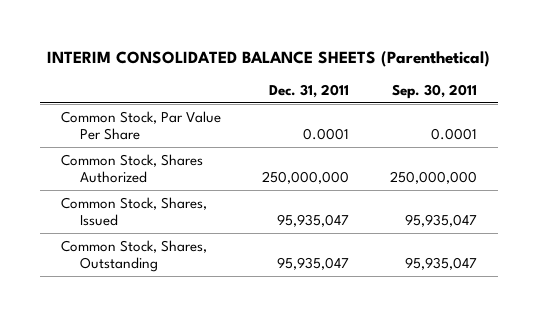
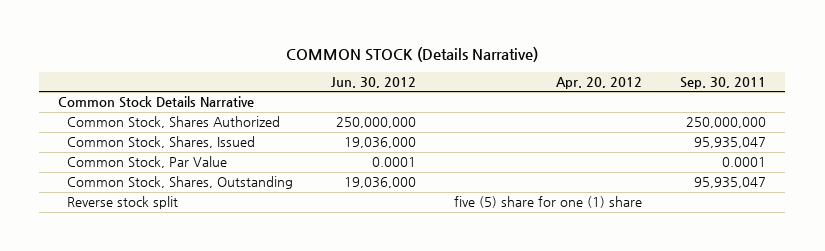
- INTERIM CONSOLIDATED BALANCE SHEETS (Parenthetical)
+ COMMON STOCK (Details Narrative)
- | Dec. 31, 2011 | Sep. 30, 2011
+ | Jun. 30, 2012 | Apr. 20, 2012 | Sep. 30, 2011
- Common Stock, Par Value Per Share | 0.0001 | 0.0001
+ Common Stock Details Narrative
+ Common Stock, Par Value | 0.0001 | | 0.0001
+ Reverse stock split | | five (5) share for one (1) share |

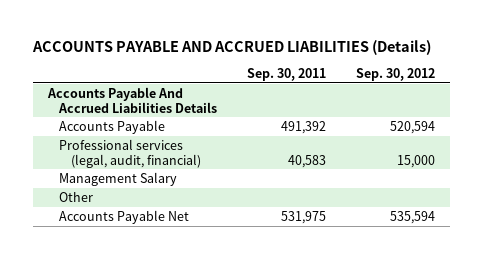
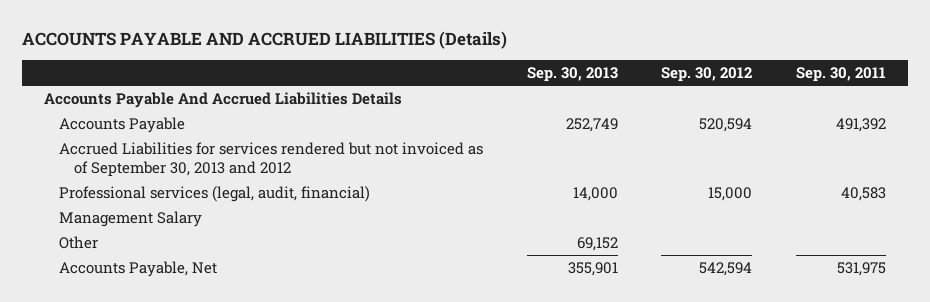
- | Sep. 30, 2011 | Sep. 30, 2012
+ | Sep. 30, 2013 | Sep. 30, 2012 | Sep. 30, 2011
+ Accrued Liabilities for services rendered but not invoiced as of September 30, 2013 and 2012
- Accounts Payable Net | 531,975 | 535,594
+ Accounts Payable, Net | 355,901 | 542,594 | 531,975

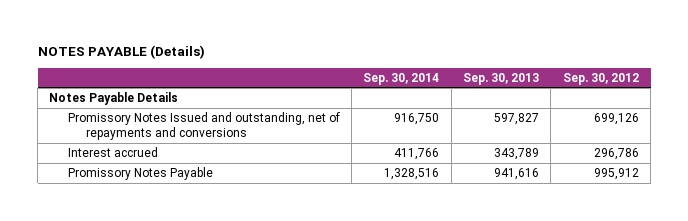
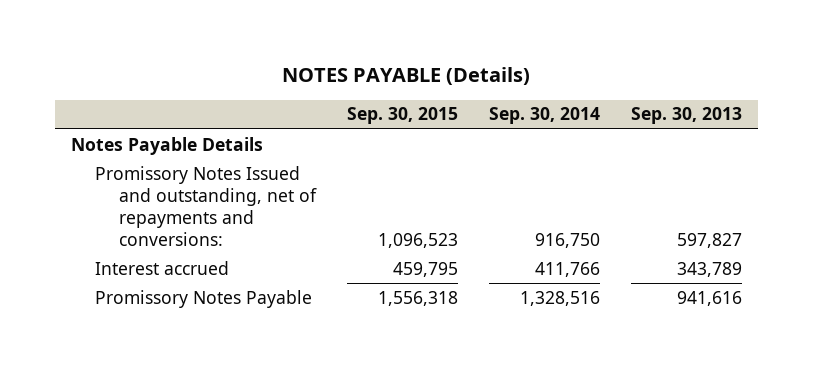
- | Sep. 30, 2014 | Sep. 30, 2013 | Sep. 30, 2012
+ | Sep. 30, 2015 | Sep. 30, 2014 | Sep. 30, 2013
- Promissory Notes Issued and outstanding, net of repayments and conversions | 916,750 | 597,827 | 699,126
+ Promissory Notes Issued and outstanding, net of repayments and conversions: | 1,096,523 | 916,750 | 597,827

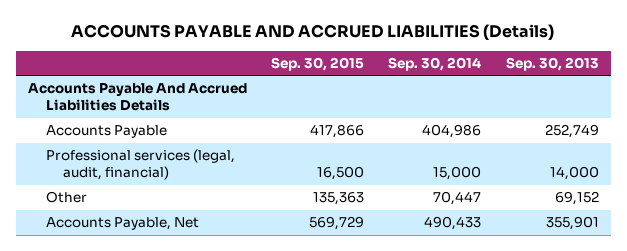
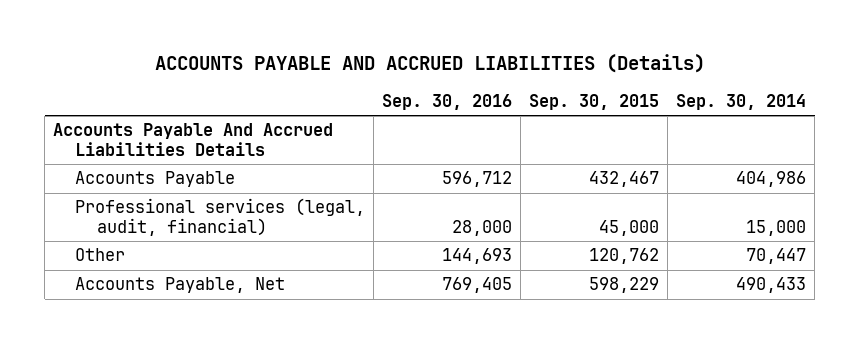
- | Sep. 30, 2015 | Sep. 30, 2014 | Sep. 30, 2013
+ | Sep. 30, 2016 | Sep. 30, 2015 | Sep. 30, 2014
- Accounts Payable | 417,866 | 404,986 | 252,749
- Professional services (legal, audit, financial) | 16,500 | 15,000 | 14,000
- Other | 135,363 | 70,447 | 69,152
- Accounts Payable, Net | 569,729 | 490,433 | 355,901
+ Accounts Payable | 596,712 | 432,467 | 404,986
+ Professional services (legal, audit, financial) | 28,000 | 45,000 | 15,000
+ Other | 144,693 | 120,762 | 70,447
+ Accounts Payable, Net | 769,405 | 598,229 | 490,433

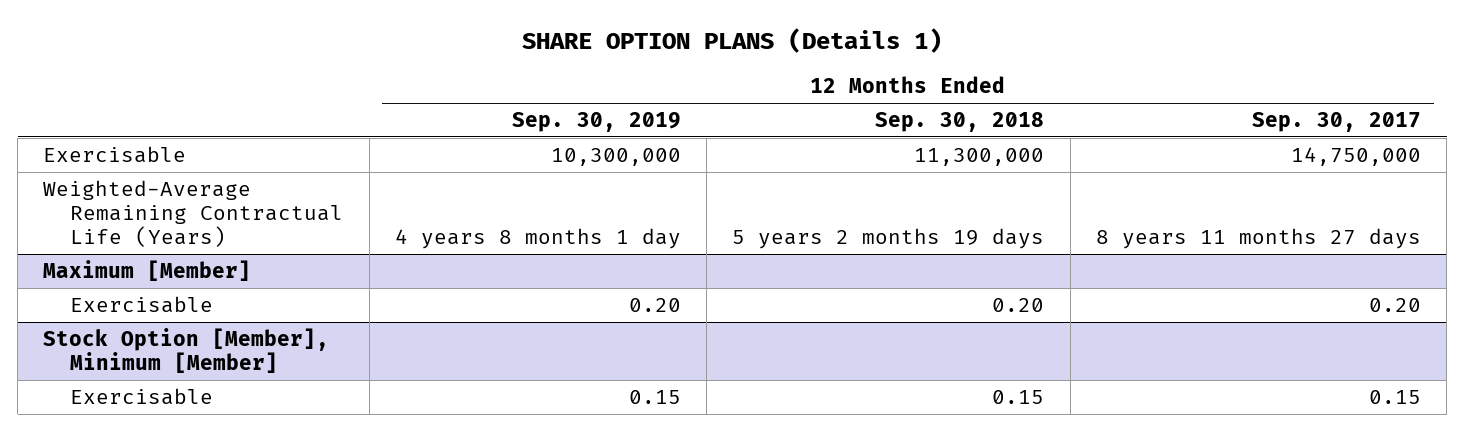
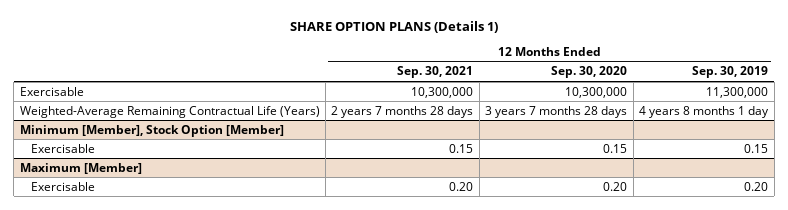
- | 12 Months Ended Sep. 30, 2019 | 12 Months Ended Sep. 30, 2018 | 12 Months Ended Sep. 30, 2017
+ | 12 Months Ended Sep. 30, 2021 | 12 Months Ended Sep. 30, 2020 | 12 Months Ended Sep. 30, 2019
- Exercisable | 10,300,000 | 11,300,000 | 14,750,000
+ Exercisable | 10,300,000 | 10,300,000 | 11,300,000
+ Minimum [Member], Stock Option [Member]
+ Exercisable | 0.15 | 0.15 | 0.15
- Stock Option [Member], Minimum [Member]
- Exercisable | 0.15 | 0.15 | 0.15

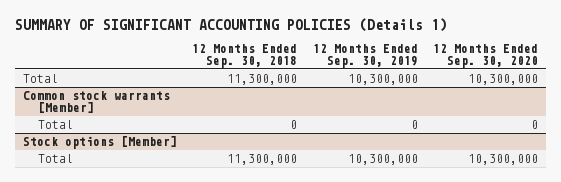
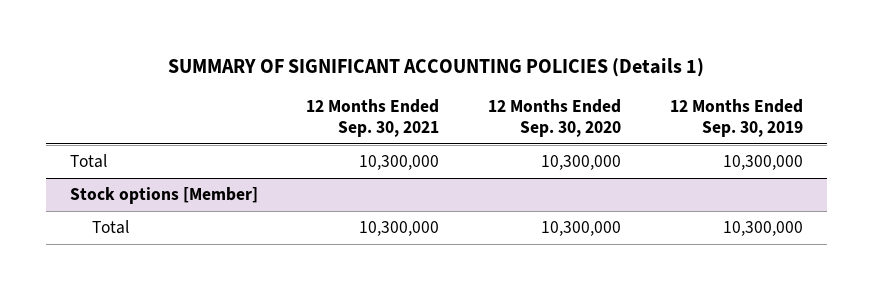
- | 12 Months Ended Sep. 30, 2018 | 12 Months Ended Sep. 30, 2019 | 12 Months Ended Sep. 30, 2020
+ | 12 Months Ended Sep. 30, 2021 | 12 Months Ended Sep. 30, 2020 | 12 Months Ended Sep. 30, 2019
- Common stock warrants [Member]
- Total | 0 | 0 | 0

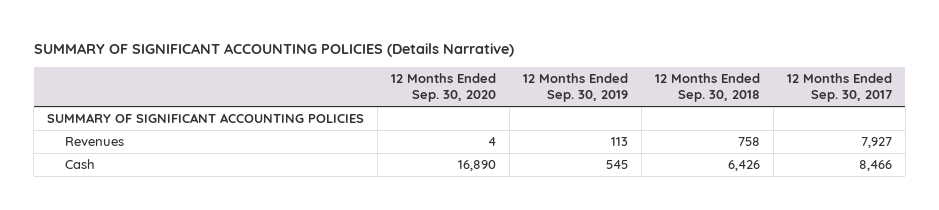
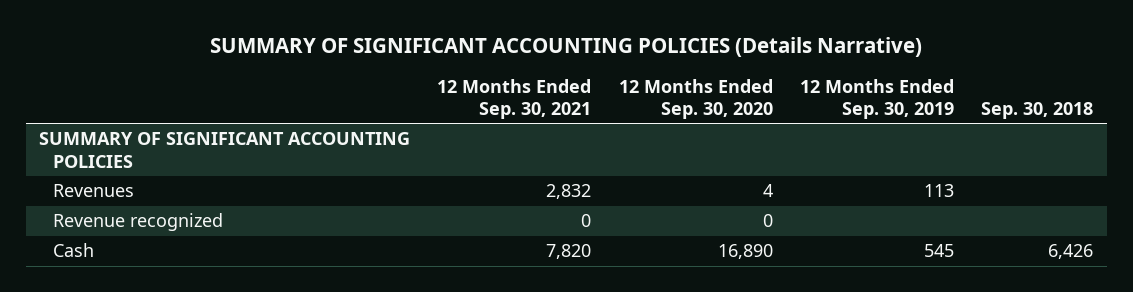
- | 12 Months Ended Sep. 30, 2020 | 12 Months Ended Sep. 30, 2019 | 12 Months Ended Sep. 30, 2018 | 12 Months Ended Sep. 30, 2017
+ | 12 Months Ended Sep. 30, 2021 | 12 Months Ended Sep. 30, 2020 | 12 Months Ended Sep. 30, 2019 | Sep. 30, 2018
+ Revenue recognized | 0 | 0 | |

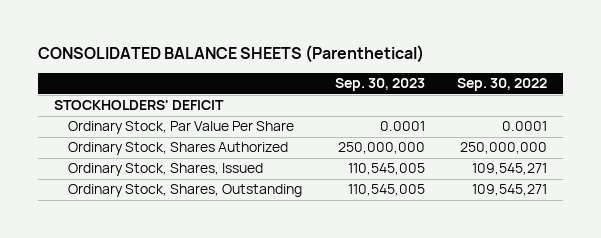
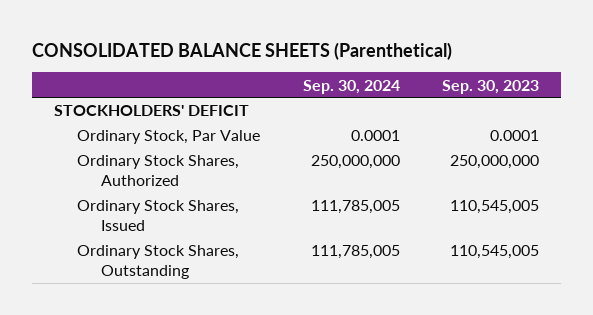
- | Sep. 30, 2023 | Sep. 30, 2022
+ | Sep. 30, 2024 | Sep. 30, 2023
- Ordinary Stock, Par Value Per Share | 0.0001 | 0.0001
- Ordinary Stock, Shares Authorized | 250,000,000 | 250,000,000
- Ordinary Stock, Shares, Issued | 110,545,005 | 109,545,271
- Ordinary Stock, Shares, Outstanding | 110,545,005 | 109,545,271
+ Ordinary Stock, Par Value | 0.0001 | 0.0001
+ Ordinary Stock Shares, Authorized | 250,000,000 | 250,000,000
+ Ordinary Stock Shares, Issued | 111,785,005 | 110,545,005
+ Ordinary Stock Shares, Outstanding | 111,785,005 | 110,545,005

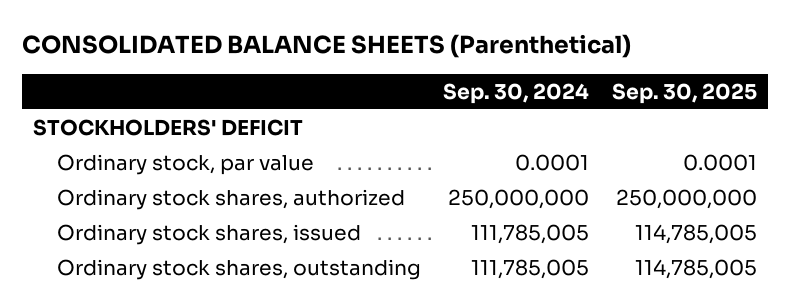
- | Sep. 30, 2024 | Sep. 30, 2023
+ | Sep. 30, 2024 | Sep. 30, 2025
- Ordinary Stock, Par Value | 0.0001 | 0.0001
- Ordinary Stock Shares, Authorized | 250,000,000 | 250,000,000
- Ordinary Stock Shares, Issued | 111,785,005 | 110,545,005
- Ordinary Stock Shares, Outstanding | 111,785,005 | 110,545,005
+ Ordinary stock, par value | 0.0001 | 0.0001
+ Ordinary stock shares, authorized | 250,000,000 | 250,000,000
+ Ordinary stock shares, issued | 111,785,005 | 114,785,005
+ Ordinary stock shares, outstanding | 111,785,005 | 114,785,005

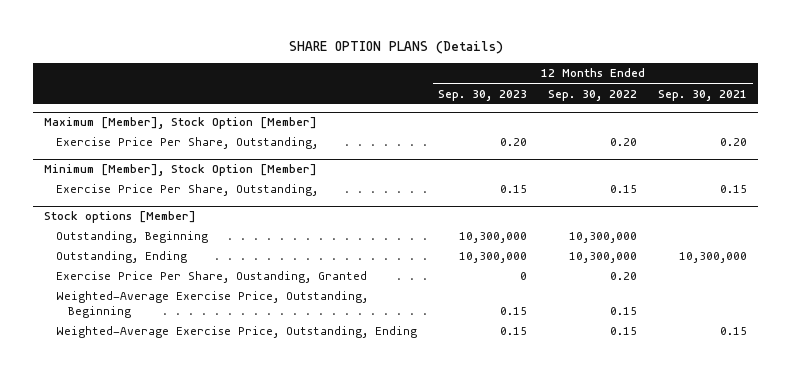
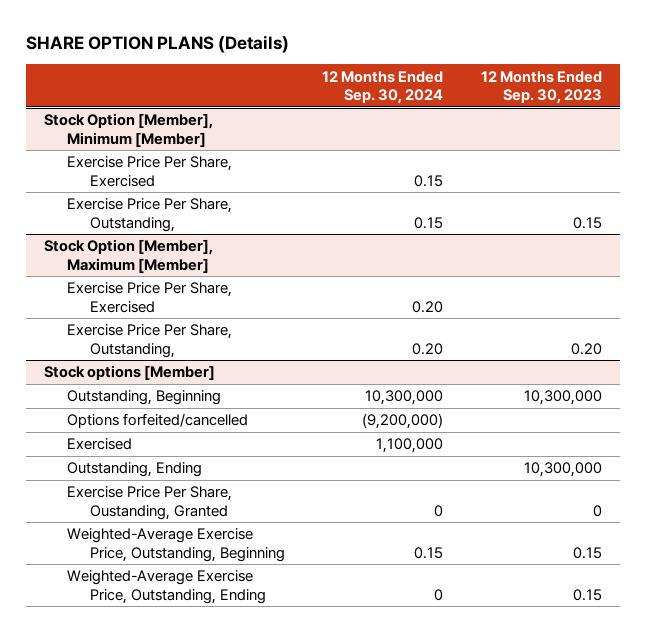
- | 12 Months Ended Sep. 30, 2023 | 12 Months Ended Sep. 30, 2022 | 12 Months Ended Sep. 30, 2021
+ | 12 Months Ended Sep. 30, 2024 | 12 Months Ended Sep. 30, 2023
- Maximum [Member], Stock Option [Member]
- Exercise Price Per Share, Outstanding, | 0.20 | 0.20 | 0.20
- Minimum [Member], Stock Option [Member]
+ Stock Option [Member], Minimum [Member]
+ Exercise Price Per Share, Exercised | 0.15 |
+ Stock Option [Member], Maximum [Member]
+ Exercise Price Per Share, Exercised | 0.20 |
+ Exercise Price Per Share, Outstanding, | 0.20 | 0.20
@ Stock options [Member]
+ Options forfeited/cancelled | (9,200,000) |
+ Exercised | 1,100,000 |

